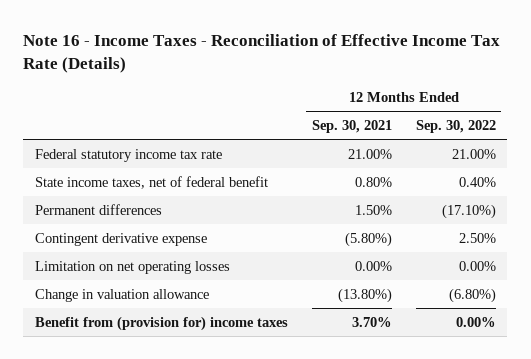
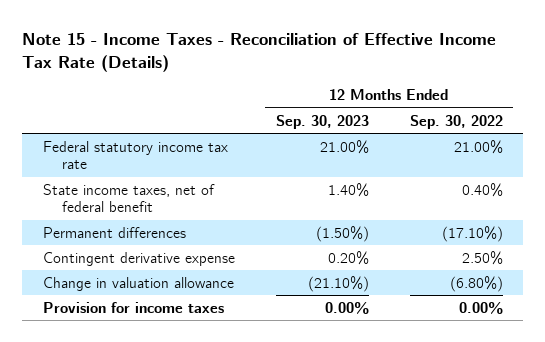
- Note 16 - Income Taxes - Reconciliation of Effective Income Tax Rate (Details)
+ Note 15 - Income Taxes - Reconciliation of Effective Income Tax Rate (Details)
- | 12 Months Ended Sep. 30, 2021 | 12 Months Ended Sep. 30, 2022
+ | 12 Months Ended Sep. 30, 2023 | 12 Months Ended Sep. 30, 2022
- Limitation on net operating losses | 0.00% | 0.00%
- Benefit from (provision for) income taxes | 3.70% | 0.00%
+ Provision for income taxes | 0.00% | 0.00%

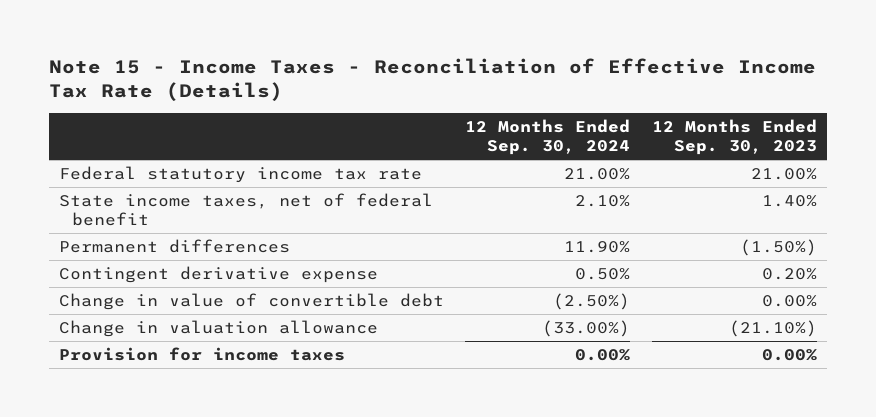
- | 12 Months Ended Sep. 30, 2023 | 12 Months Ended Sep. 30, 2022
+ | 12 Months Ended Sep. 30, 2024 | 12 Months Ended Sep. 30, 2023
+ Change in value of convertible debt | (2.50%) | 0.00%

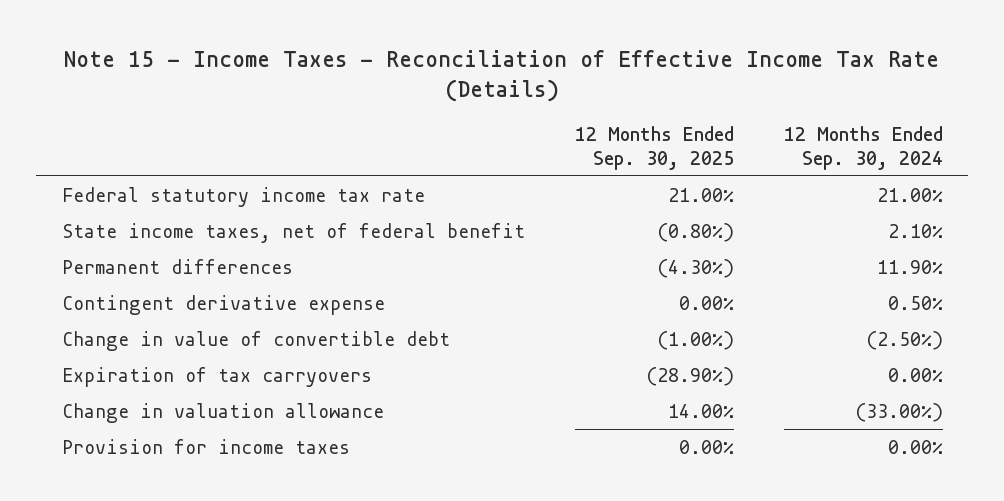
- | 12 Months Ended Sep. 30, 2024 | 12 Months Ended Sep. 30, 2023
+ | 12 Months Ended Sep. 30, 2025 | 12 Months Ended Sep. 30, 2024
+ Expiration of tax carryovers | (28.90%) | 0.00%

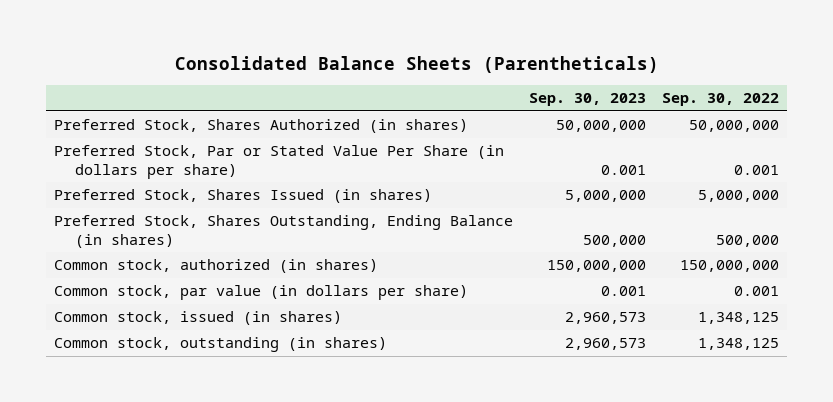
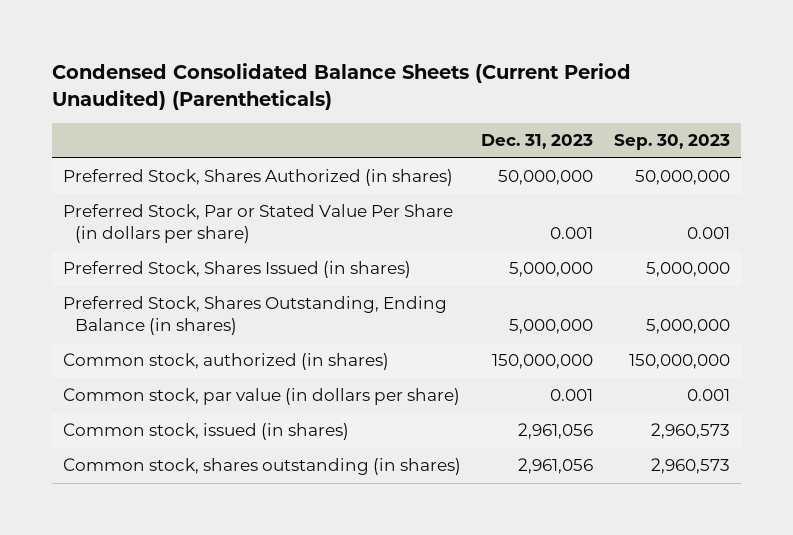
- Consolidated Balance Sheets (Parentheticals)
+ Condensed Consolidated Balance Sheets (Current Period Unaudited) (Parentheticals)
- | Sep. 30, 2023 | Sep. 30, 2022
+ | Dec. 31, 2023 | Sep. 30, 2023
- Preferred Stock, Shares Outstanding, Ending Balance (in shares) | 500,000 | 500,000
+ Preferred Stock, Shares Outstanding, Ending Balance (in shares) | 5,000,000 | 5,000,000
- Common stock, outstanding (in shares) | 2,960,573 | 1,348,125
+ Common stock, shares outstanding (in shares) | 2,961,056 | 2,960,573

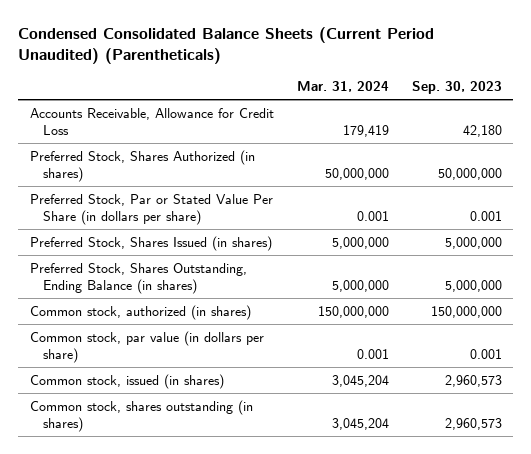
- | Dec. 31, 2023 | Sep. 30, 2023
+ | Mar. 31, 2024 | Sep. 30, 2023
+ Accounts Receivable, Allowance for Credit Loss | 179,419 | 42,180

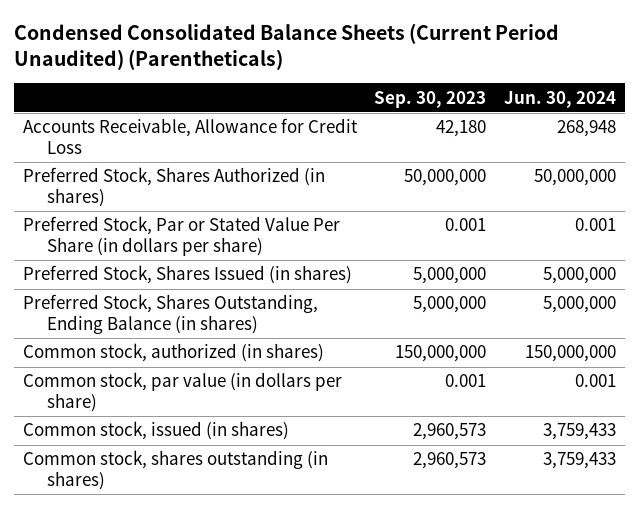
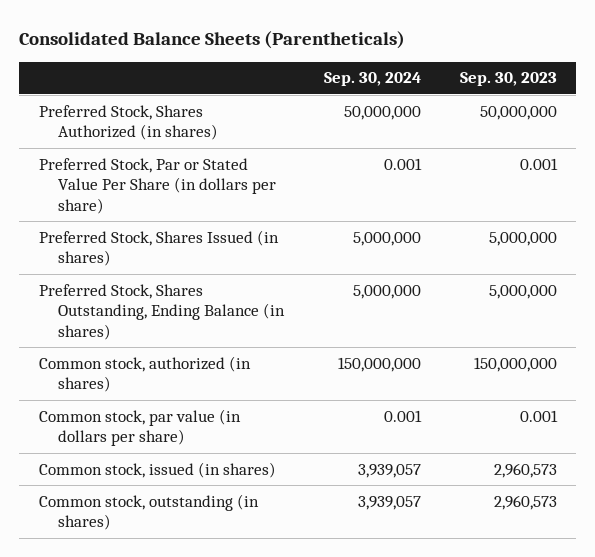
- Condensed Consolidated Balance Sheets (Current Period Unaudited) (Parentheticals)
+ Consolidated Balance Sheets (Parentheticals)
- | Sep. 30, 2023 | Jun. 30, 2024
+ | Sep. 30, 2024 | Sep. 30, 2023
- Accounts Receivable, Allowance for Credit Loss | 42,180 | 268,948
- Common stock, shares outstanding (in shares) | 2,960,573 | 3,759,433
+ Common stock, outstanding (in shares) | 3,939,057 | 2,960,573

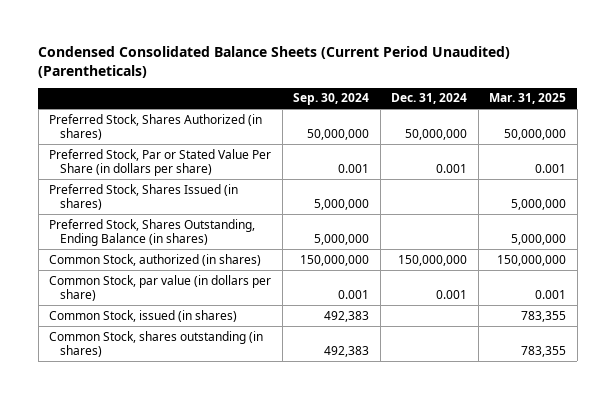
- Consolidated Balance Sheets (Parentheticals)
+ Condensed Consolidated Balance Sheets (Current Period Unaudited) (Parentheticals)
- | Sep. 30, 2024 | Sep. 30, 2023
+ | Sep. 30, 2024 | Dec. 31, 2024 | Mar. 31, 2025
- Common stock, authorized (in shares) | 150,000,000 | 150,000,000
- Common stock, par value (in dollars per share) | 0.001 | 0.001
- Common stock, issued (in shares) | 3,939,057 | 2,960,573
- Common stock, outstanding (in shares) | 3,939,057 | 2,960,573
+ Common Stock, authorized (in shares) | 150,000,000 | 150,000,000 | 150,000,000
+ Common Stock, par value (in dollars per share) | 0.001 | 0.001 | 0.001
+ Common Stock, issued (in shares) | 492,383 | | 783,355
+ Common Stock, shares outstanding (in shares) | 492,383 | | 783,355

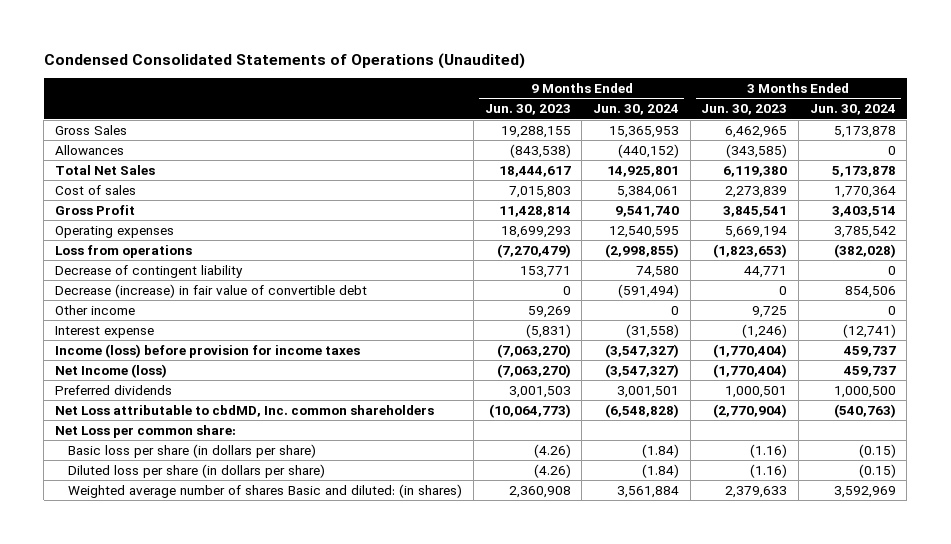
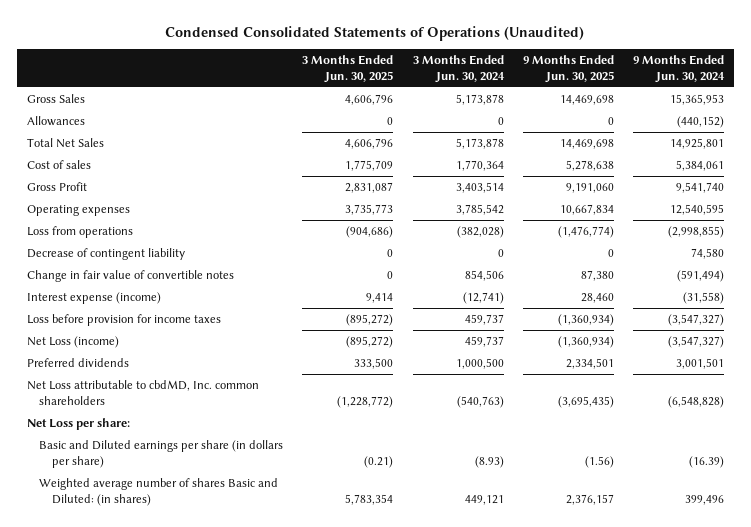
- | 9 Months Ended Jun. 30, 2023 | 9 Months Ended Jun. 30, 2024 | 3 Months Ended Jun. 30, 2023 | 3 Months Ended Jun. 30, 2024
+ | 3 Months Ended Jun. 30, 2025 | 3 Months Ended Jun. 30, 2024 | 9 Months Ended Jun. 30, 2025 | 9 Months Ended Jun. 30, 2024
- Decrease (increase) in fair value of convertible debt | 0 | (591,494) | 0 | 854,506
- Other income | 59,269 | 0 | 9,725 | 0
- Interest expense | (5,831) | (31,558) | (1,246) | (12,741)
- Income (loss) before provision for income taxes | (7,063,270) | (3,547,327) | (1,770,404) | 459,737
- Net Income (loss) | (7,063,270) | (3,547,327) | (1,770,404) | 459,737
+ Change in fair value of convertible notes | 0 | 854,506 | 87,380 | (591,494)
+ Interest expense (income) | 9,414 | (12,741) | 28,460 | (31,558)
+ Loss before provision for income taxes | (895,272) | 459,737 | (1,360,934) | (3,547,327)
+ Net Loss (income) | (895,272) | 459,737 | (1,360,934) | (3,547,327)
- Net Loss per common share:
- Basic loss per share (in dollars per share) | (4.26) | (1.84) | (1.16) | (0.15)
- Diluted loss per share (in dollars per share) | (4.26) | (1.84) | (1.16) | (0.15)
- Weighted average number of shares Basic and diluted: (in shares) | 2,360,908 | 3,561,884 | 2,379,633 | 3,592,969
+ Net Loss per share:
+ Basic and Diluted earnings per share (in dollars per share) | (0.21) | (8.93) | (1.56) | (16.39)
+ Weighted average number of shares Basic and Diluted: (in shares) | 5,783,354 | 449,121 | 2,376,157 | 399,496

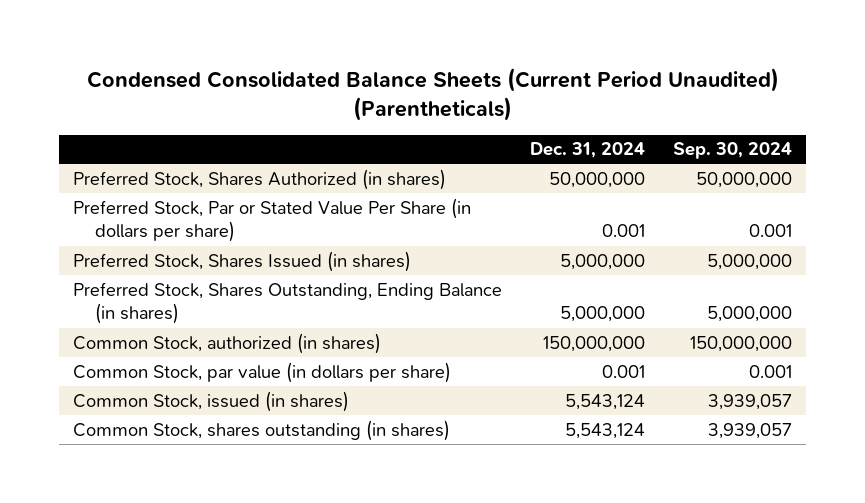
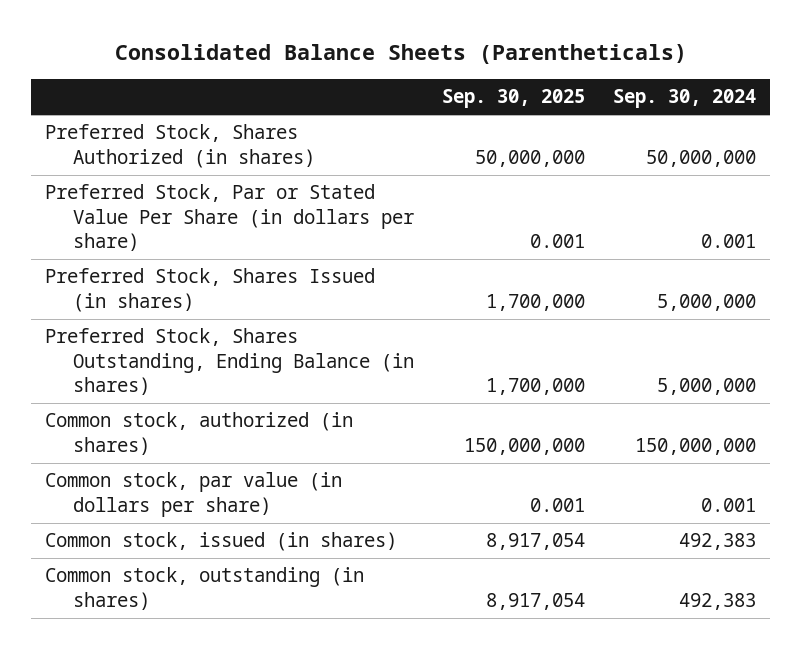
- Condensed Consolidated Balance Sheets (Current Period Unaudited) (Parentheticals)
+ Consolidated Balance Sheets (Parentheticals)
- | Dec. 31, 2024 | Sep. 30, 2024
+ | Sep. 30, 2025 | Sep. 30, 2024
- Common Stock, authorized (in shares) | 150,000,000 | 150,000,000
- Common Stock, par value (in dollars per share) | 0.001 | 0.001
- Common Stock, issued (in shares) | 5,543,124 | 3,939,057
- Common Stock, shares outstanding (in shares) | 5,543,124 | 3,939,057
+ Common stock, authorized (in shares) | 150,000,000 | 150,000,000
+ Common stock, par value (in dollars per share) | 0.001 | 0.001
+ Common stock, issued (in shares) | 8,917,054 | 492,383
+ Common stock, outstanding (in shares) | 8,917,054 | 492,383

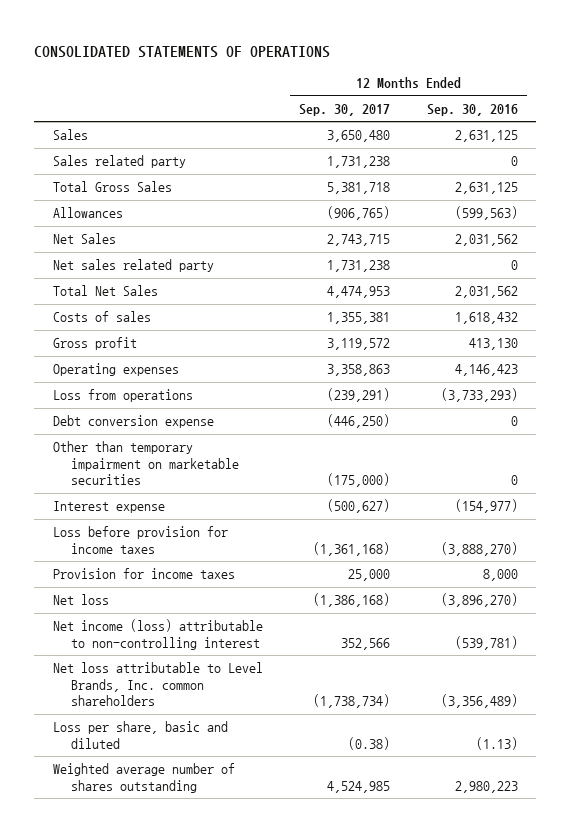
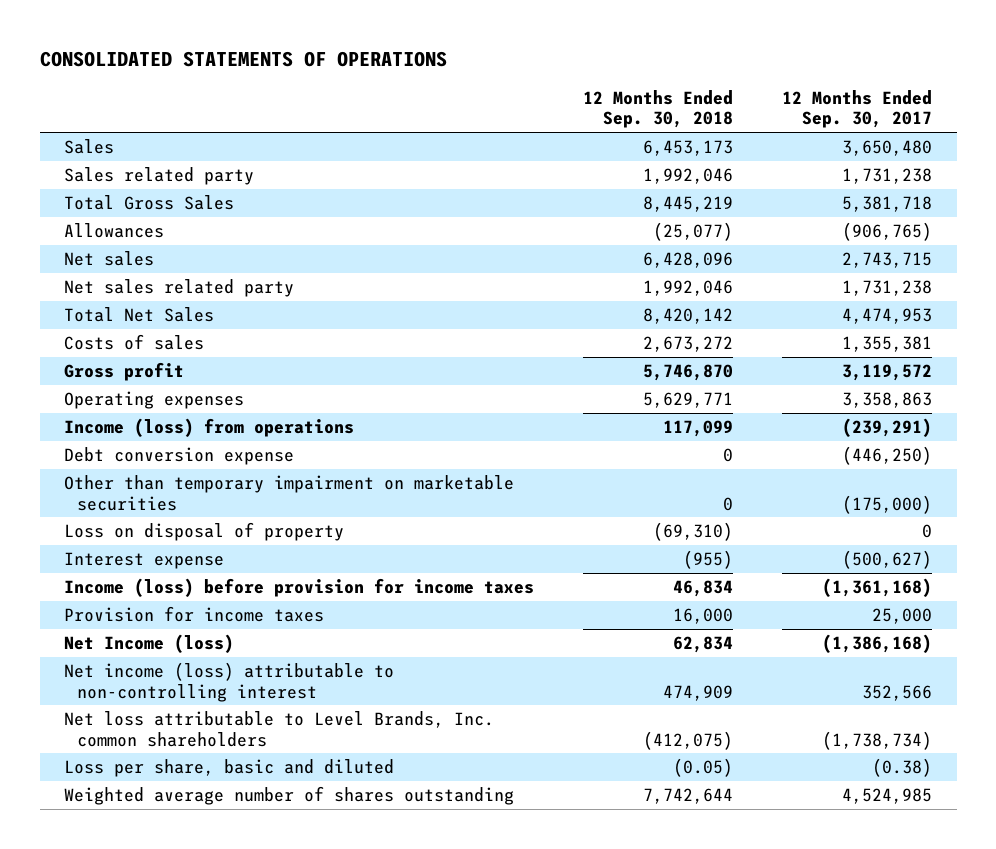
- | 12 Months Ended Sep. 30, 2017 | 12 Months Ended Sep. 30, 2016
+ | 12 Months Ended Sep. 30, 2018 | 12 Months Ended Sep. 30, 2017
- Net Sales | 2,743,715 | 2,031,562
+ Net sales | 6,428,096 | 2,743,715
- Loss from operations | (239,291) | (3,733,293)
+ Income (loss) from operations | 117,099 | (239,291)
+ Loss on disposal of property | (69,310) | 0
- Loss before provision for income taxes | (1,361,168) | (3,888,270)
+ Income (loss) before provision for income taxes | 46,834 | (1,361,168)
- Net loss | (1,386,168) | (3,896,270)
+ Net Income (loss) | 62,834 | (1,386,168)

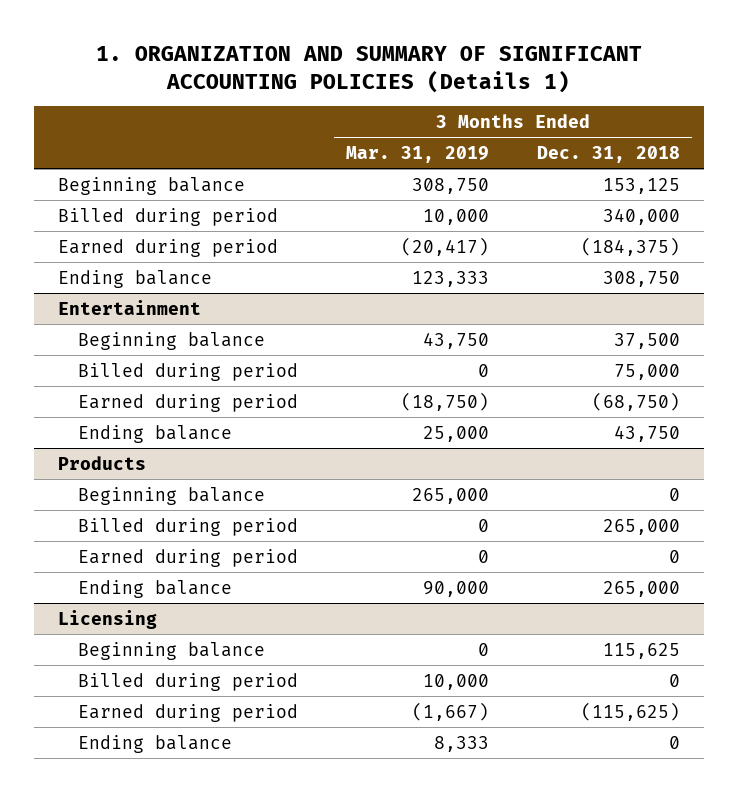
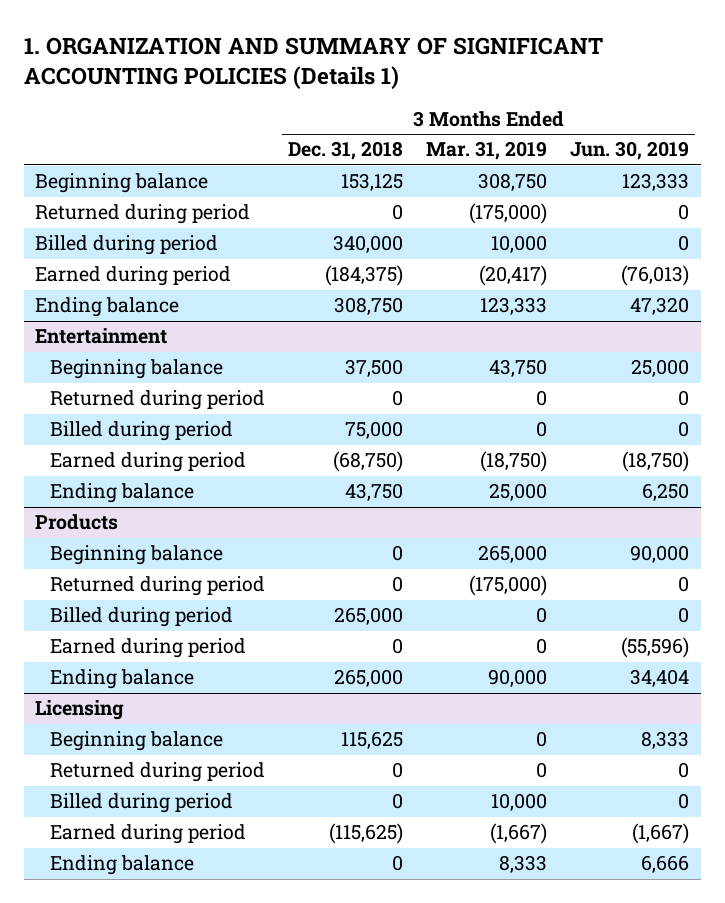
- | 3 Months Ended Mar. 31, 2019 | 3 Months Ended Dec. 31, 2018
+ | 3 Months Ended Dec. 31, 2018 | 3 Months Ended Mar. 31, 2019 | 3 Months Ended Jun. 30, 2019
+ Returned during period | 0 | (175,000) | 0
@ Entertainment
+ Returned during period | 0 | 0 | 0
@ Products
+ Returned during period | 0 | (175,000) | 0
@ Licensing
+ Returned during period | 0 | 0 | 0

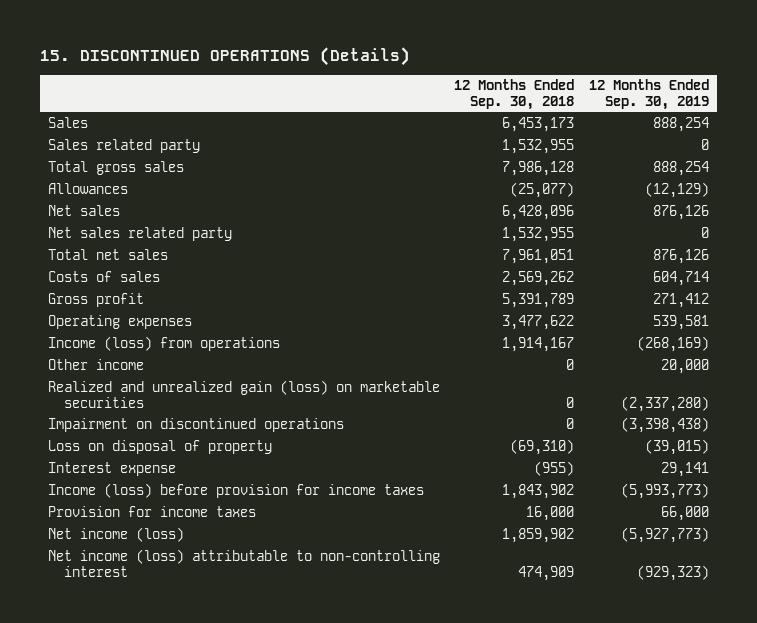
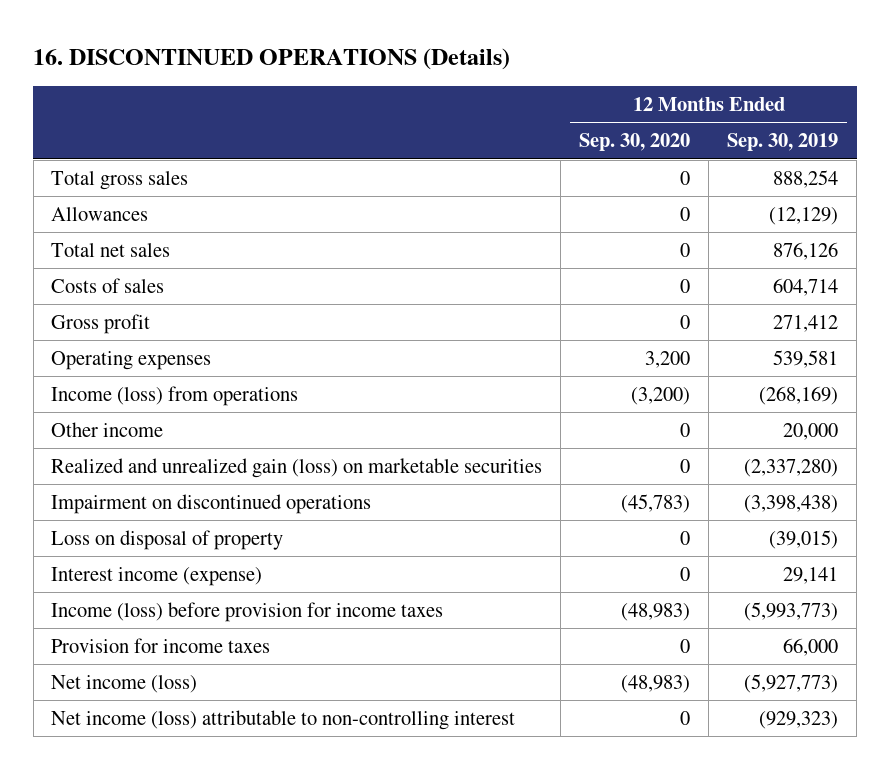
- 15. DISCONTINUED OPERATIONS (Details)
+ 16. DISCONTINUED OPERATIONS (Details)
- | 12 Months Ended Sep. 30, 2018 | 12 Months Ended Sep. 30, 2019
+ | 12 Months Ended Sep. 30, 2020 | 12 Months Ended Sep. 30, 2019
- Sales | 6,453,173 | 888,254
- Sales related party | 1,532,955 | 0
- Net sales | 6,428,096 | 876,126
- Net sales related party | 1,532,955 | 0
- Interest expense | (955) | 29,141
+ Interest income (expense) | 0 | 29,141

